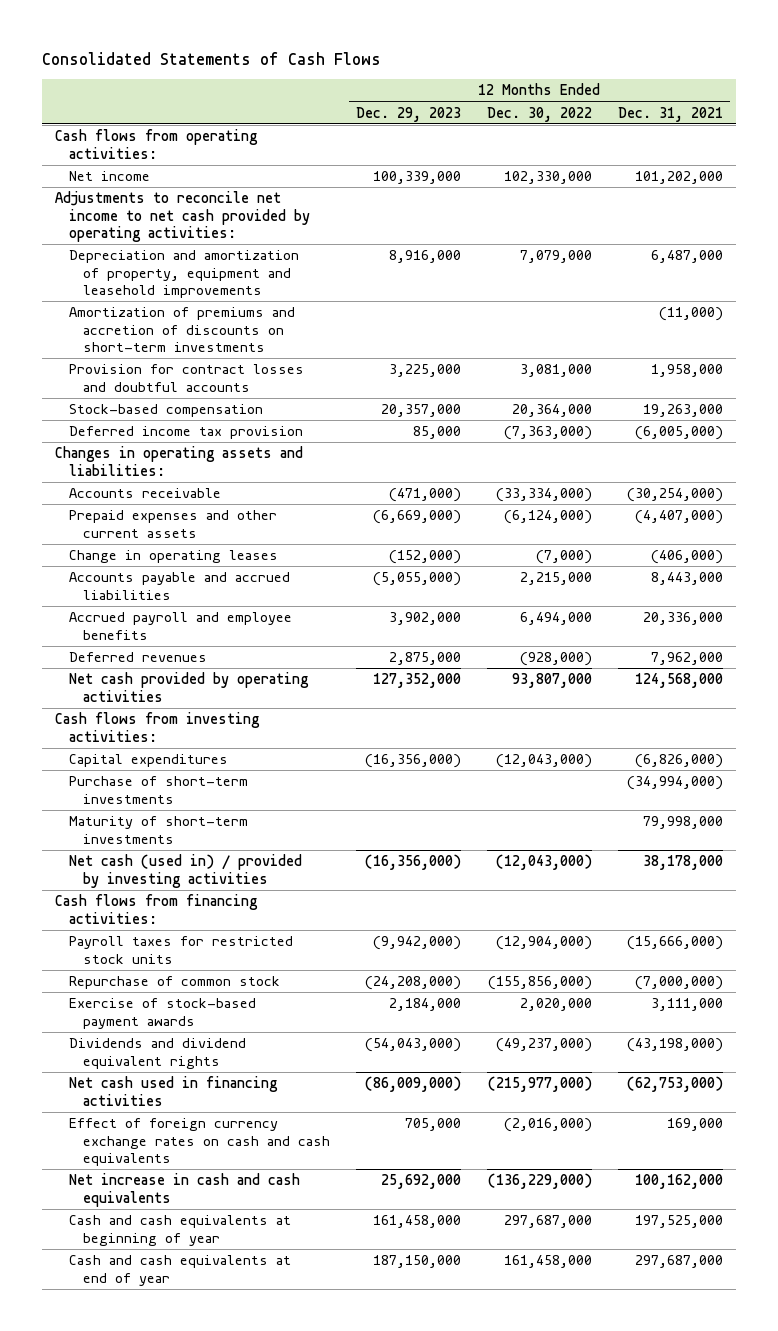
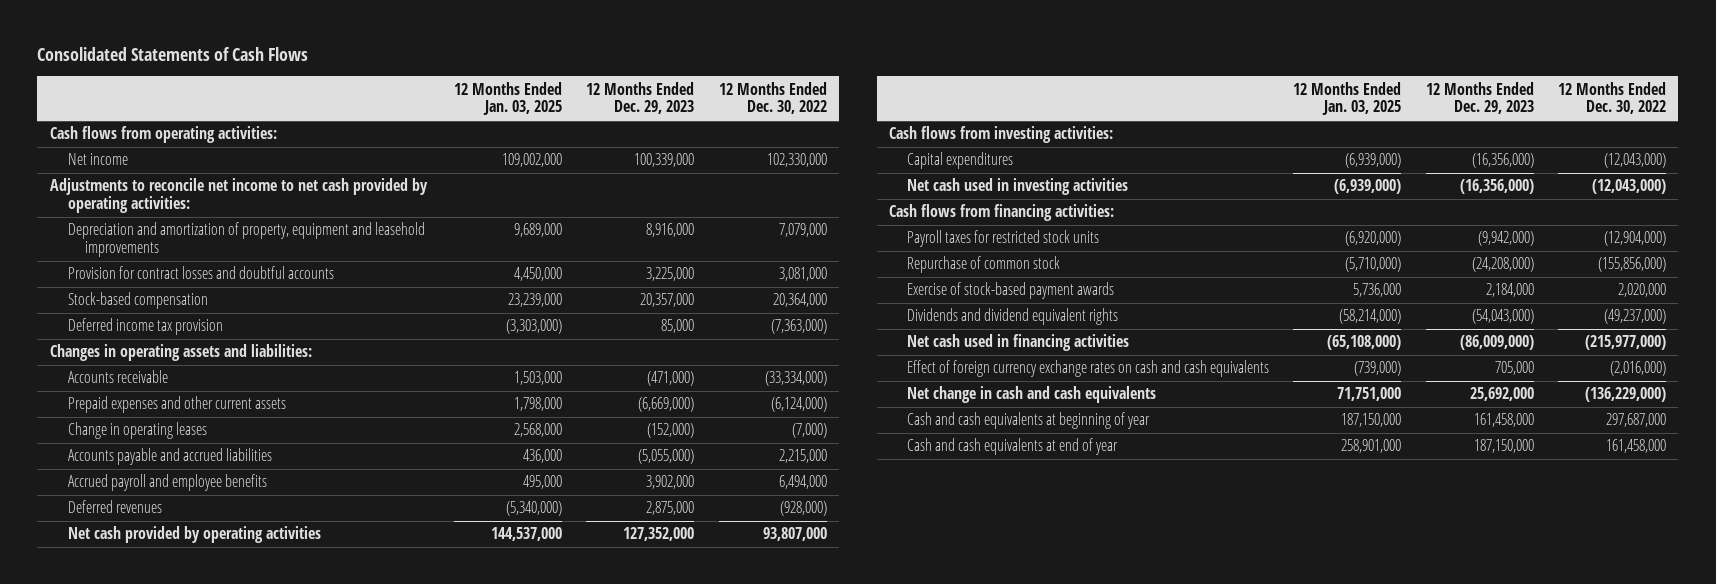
- | 12 Months Ended Dec. 29, 2023 | 12 Months Ended Dec. 30, 2022 | 12 Months Ended Dec. 31, 2021
+ | 12 Months Ended Jan. 03, 2025 | 12 Months Ended Dec. 29, 2023 | 12 Months Ended Dec. 30, 2022
- Amortization of premiums and accretion of discounts on short-term investments | | | (11,000)
- Purchase of short-term investments | | | (34,994,000)
- Maturity of short-term investments | | | 79,998,000
- Net cash (used in) / provided by investing activities | (16,356,000) | (12,043,000) | 38,178,000
+ Net cash used in investing activities | (6,939,000) | (16,356,000) | (12,043,000)
- Net increase in cash and cash equivalents | 25,692,000 | (136,229,000) | 100,162,000
+ Net change in cash and cash equivalents | 71,751,000 | 25,692,000 | (136,229,000)

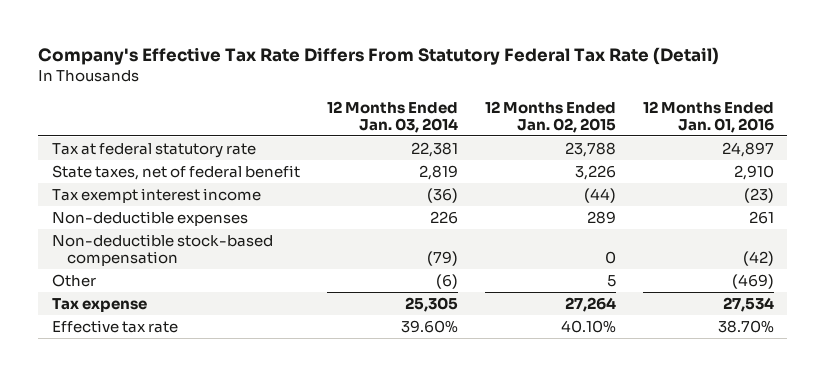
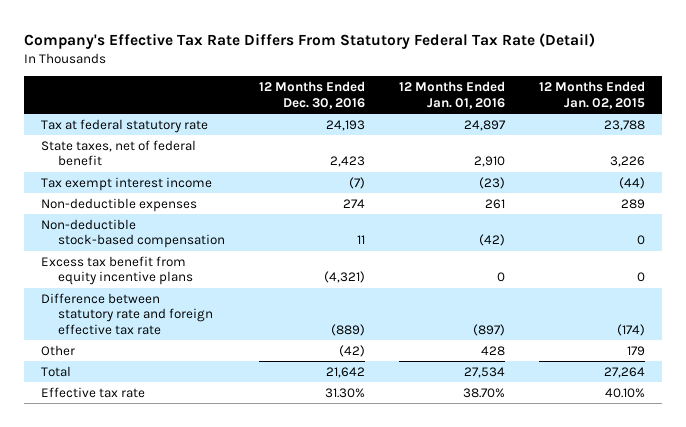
- | 12 Months Ended Jan. 03, 2014 | 12 Months Ended Jan. 02, 2015 | 12 Months Ended Jan. 01, 2016
+ | 12 Months Ended Dec. 30, 2016 | 12 Months Ended Jan. 01, 2016 | 12 Months Ended Jan. 02, 2015
- Other | (6) | 5 | (469)
- Tax expense | 25,305 | 27,264 | 27,534
+ Excess tax benefit from equity incentive plans | (4,321) | 0 | 0
+ Difference between statutory rate and foreign effective tax rate | (889) | (897) | (174)
+ Other | (42) | 428 | 179
+ Total | 21,642 | 27,534 | 27,264

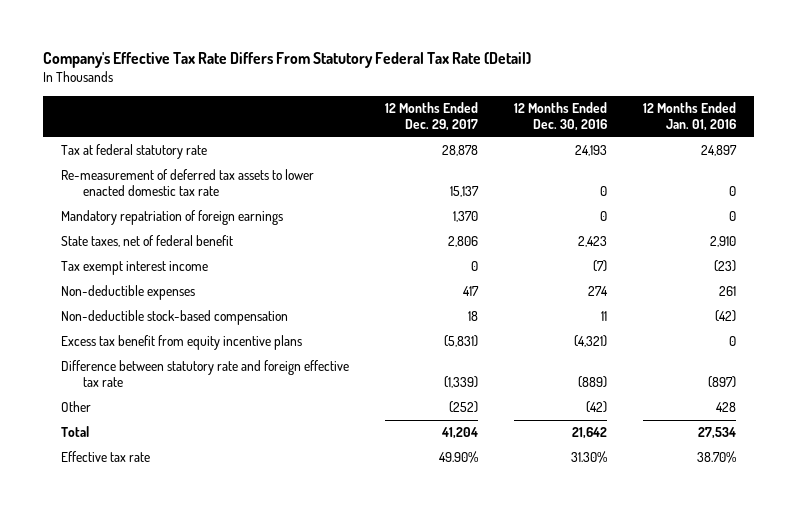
- | 12 Months Ended Dec. 30, 2016 | 12 Months Ended Jan. 01, 2016 | 12 Months Ended Jan. 02, 2015
+ | 12 Months Ended Dec. 29, 2017 | 12 Months Ended Dec. 30, 2016 | 12 Months Ended Jan. 01, 2016
+ Re-measurement of deferred tax assets to lower enacted domestic tax rate | 15,137 | 0 | 0
+ Mandatory repatriation of foreign earnings | 1,370 | 0 | 0

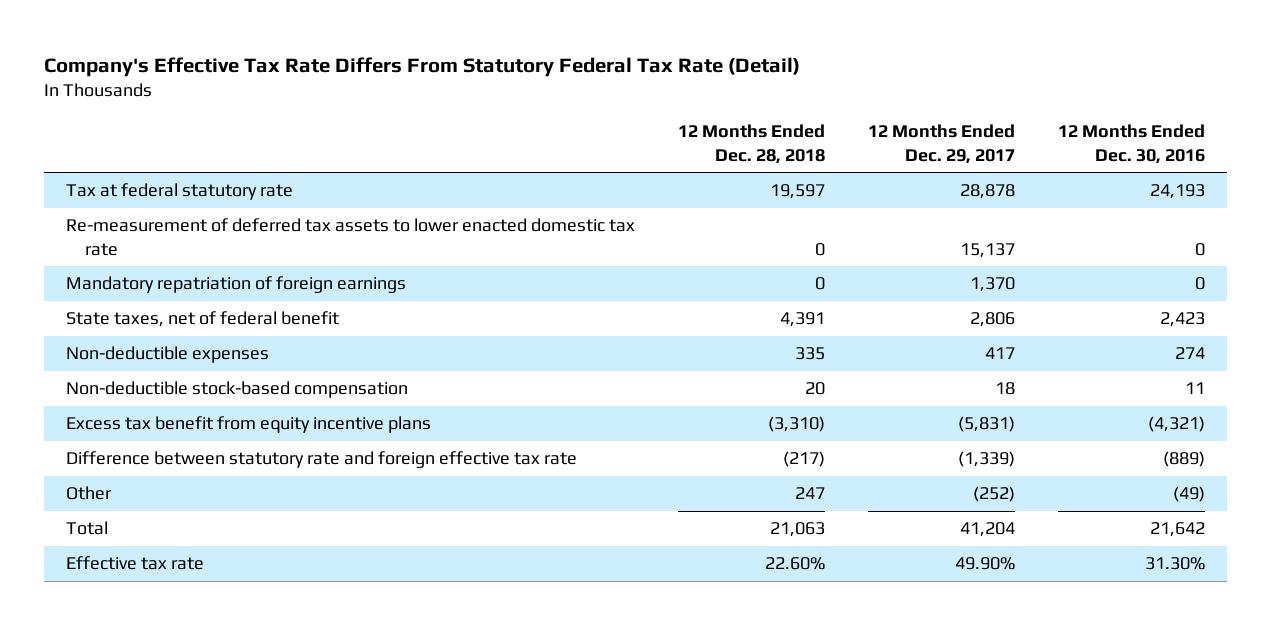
- | 12 Months Ended Dec. 29, 2017 | 12 Months Ended Dec. 30, 2016 | 12 Months Ended Jan. 01, 2016
+ | 12 Months Ended Dec. 28, 2018 | 12 Months Ended Dec. 29, 2017 | 12 Months Ended Dec. 30, 2016
- Tax exempt interest income | 0 | (7) | (23)
- Other | (252) | (42) | 428
+ Other | 247 | (252) | (49)

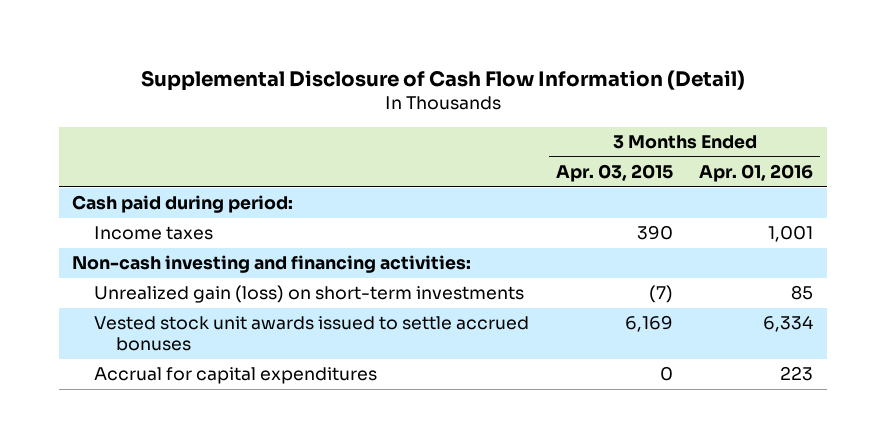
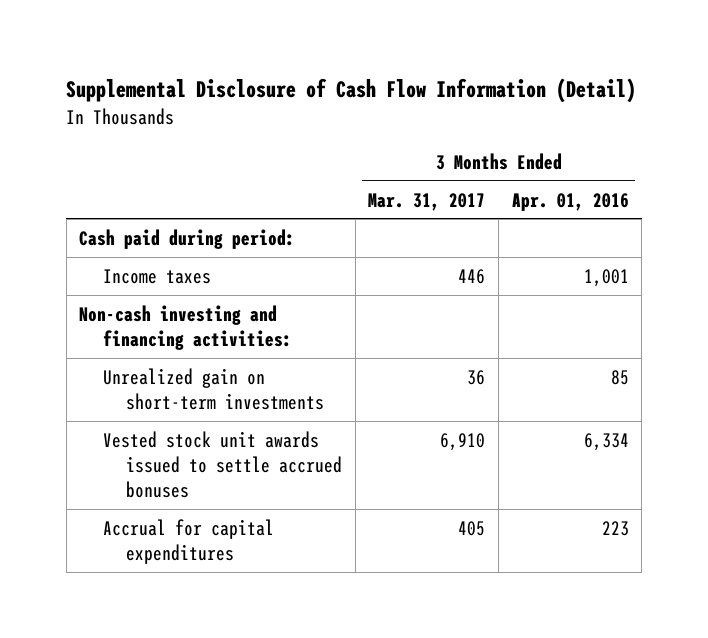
- | 3 Months Ended Apr. 03, 2015 | 3 Months Ended Apr. 01, 2016
+ | 3 Months Ended Mar. 31, 2017 | 3 Months Ended Apr. 01, 2016
- Unrealized gain (loss) on short-term investments | (7) | 85
+ Unrealized gain on short-term investments | 36 | 85

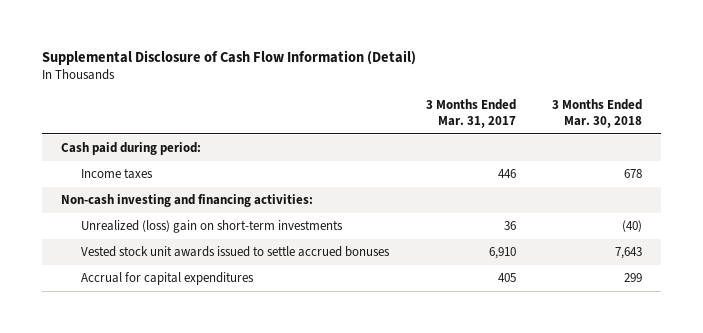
- | 3 Months Ended Mar. 31, 2017 | 3 Months Ended Apr. 01, 2016
+ | 3 Months Ended Mar. 31, 2017 | 3 Months Ended Mar. 30, 2018
- Unrealized gain on short-term investments | 36 | 85
+ Unrealized (loss) gain on short-term investments | 36 | (40)

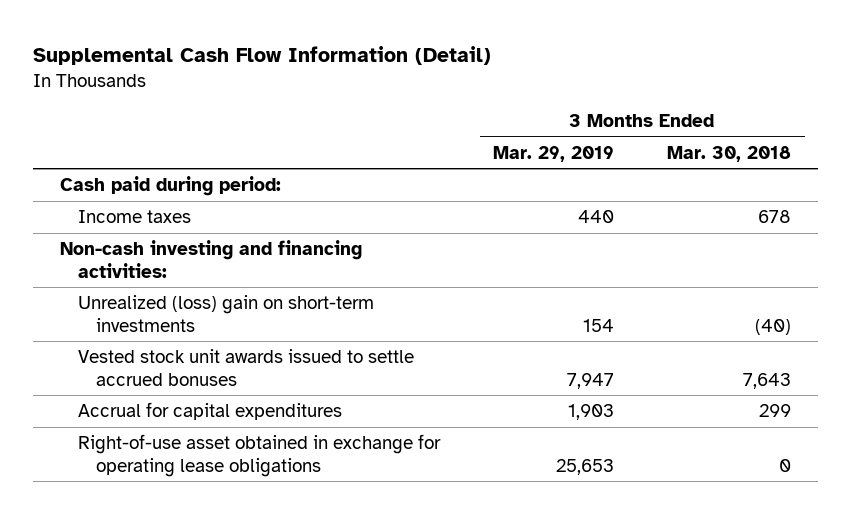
- Supplemental Disclosure of Cash Flow Information (Detail)
+ Supplemental Cash Flow Information (Detail)
- | 3 Months Ended Mar. 31, 2017 | 3 Months Ended Mar. 30, 2018
+ | 3 Months Ended Mar. 29, 2019 | 3 Months Ended Mar. 30, 2018
+ Right-of-use asset obtained in exchange for operating lease obligations | 25,653 | 0

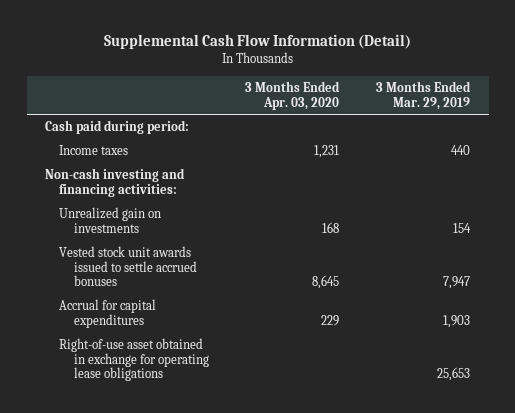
- | 3 Months Ended Mar. 29, 2019 | 3 Months Ended Mar. 30, 2018
+ | 3 Months Ended Apr. 03, 2020 | 3 Months Ended Mar. 29, 2019
- Unrealized (loss) gain on short-term investments | 154 | (40)
+ Unrealized gain on investments | 168 | 154

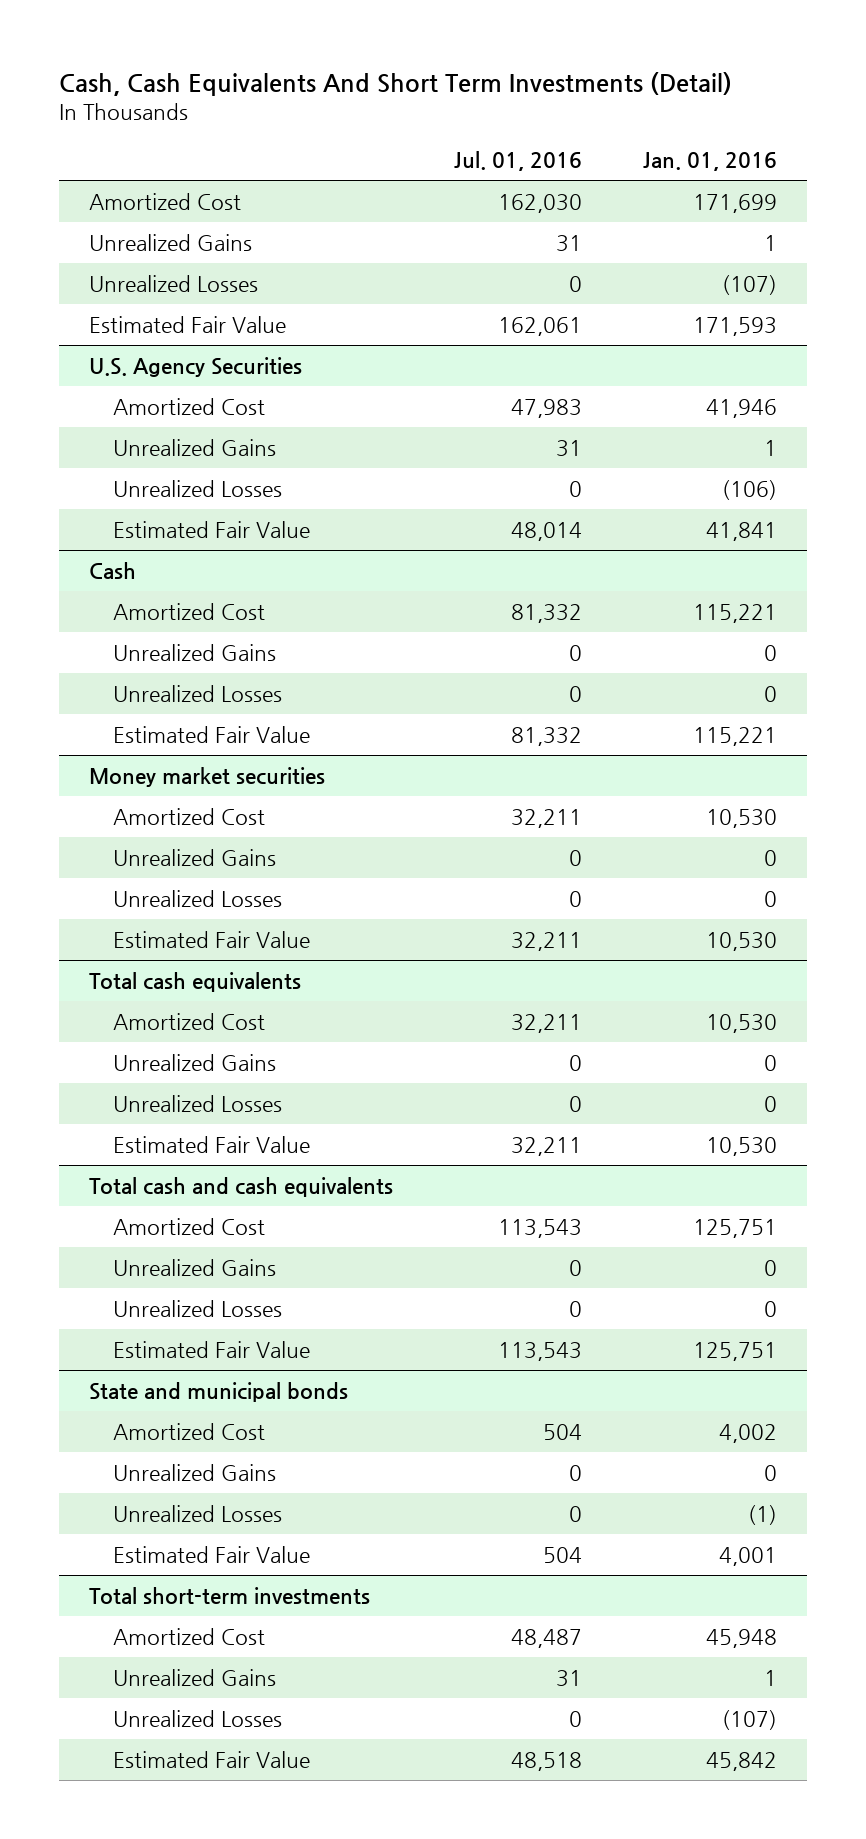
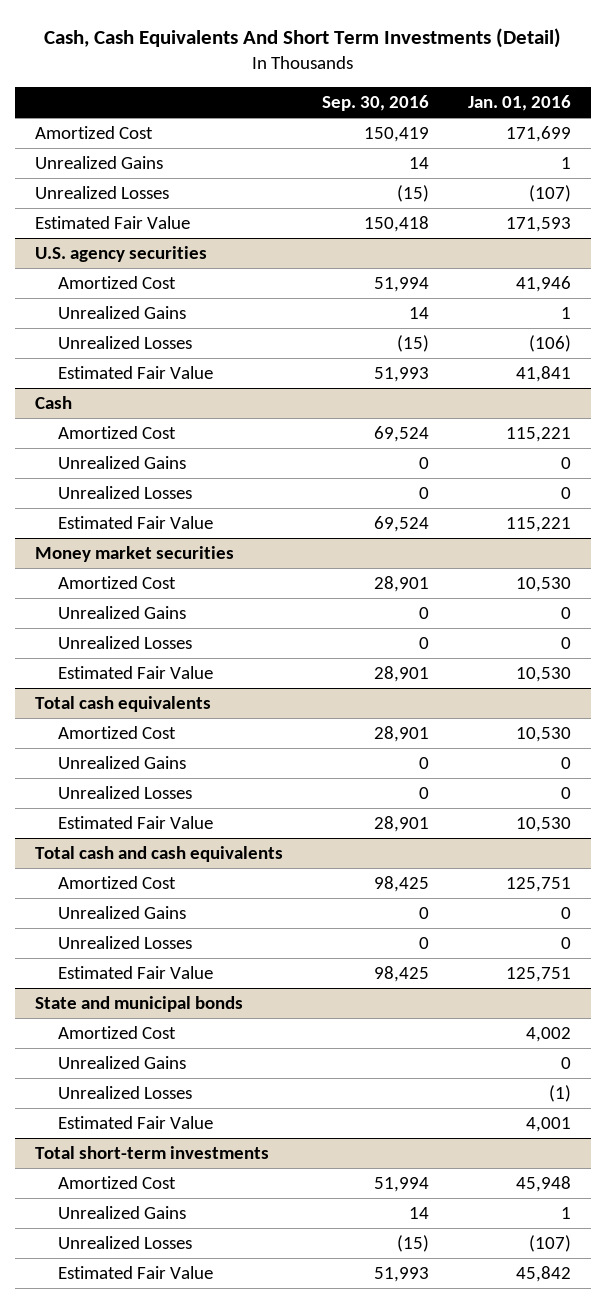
- | Jul. 01, 2016 | Jan. 01, 2016
+ | Sep. 30, 2016 | Jan. 01, 2016
- U.S. Agency Securities
+ U.S. agency securities

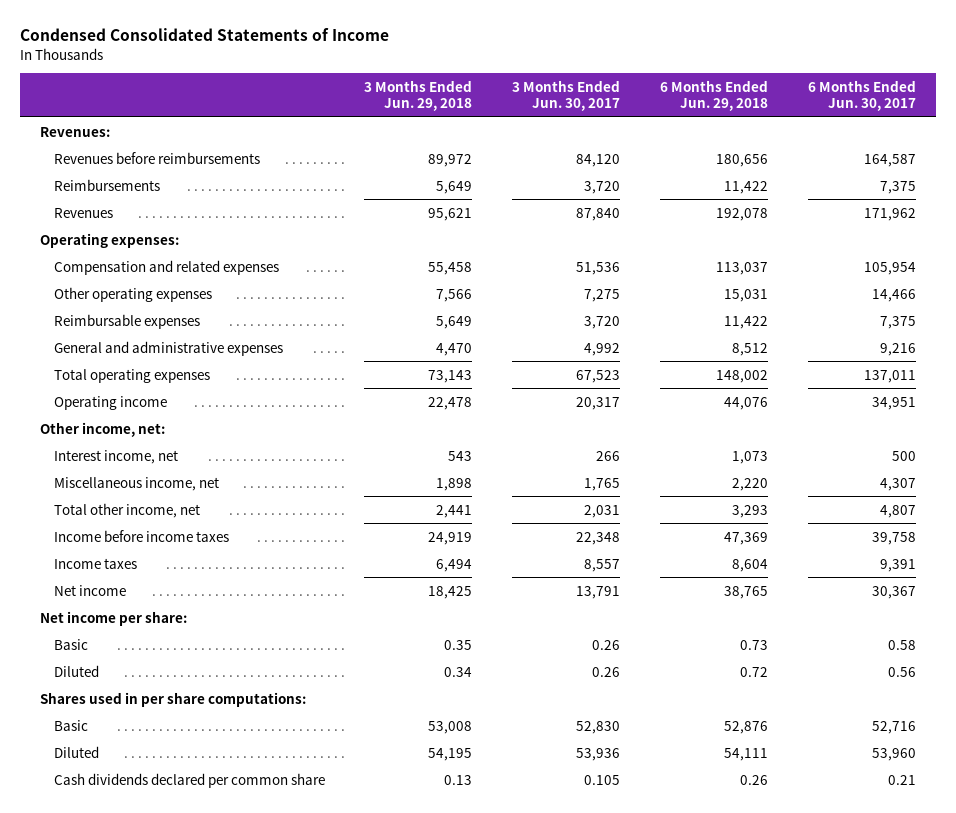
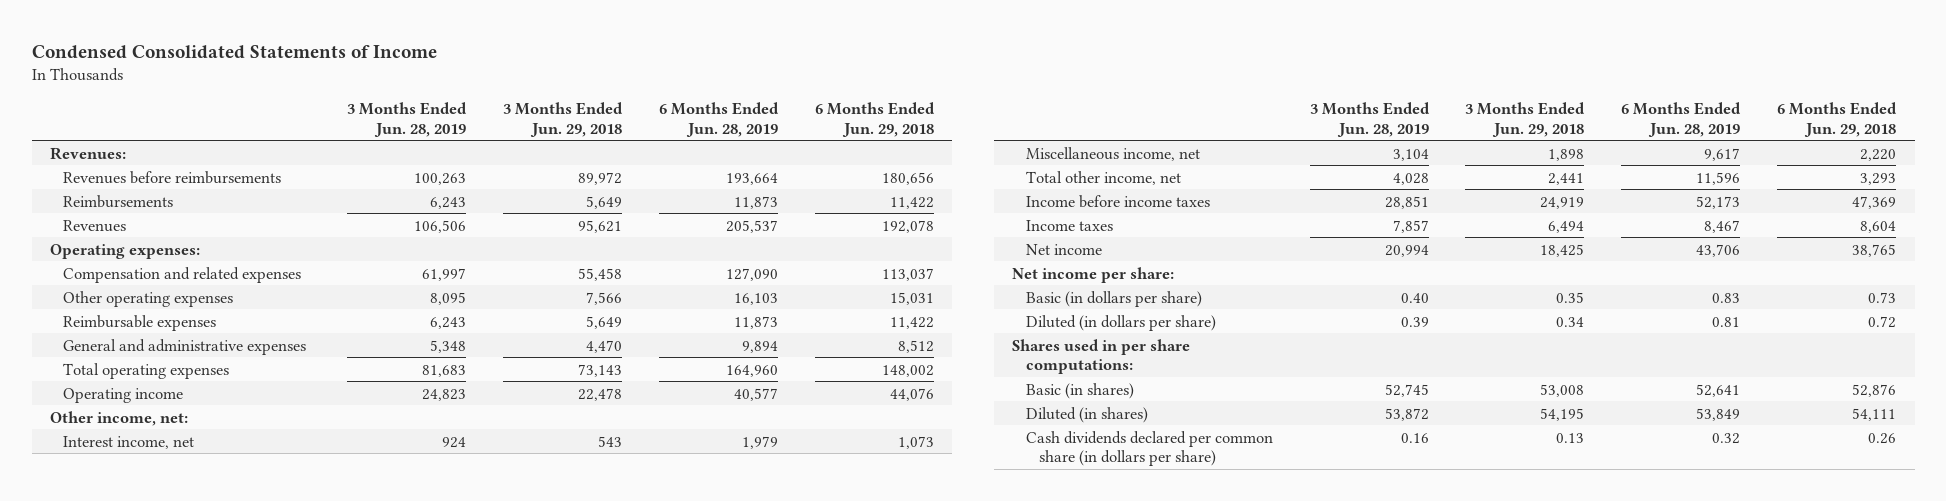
- | 3 Months Ended Jun. 29, 2018 | 3 Months Ended Jun. 30, 2017 | 6 Months Ended Jun. 29, 2018 | 6 Months Ended Jun. 30, 2017
+ | 3 Months Ended Jun. 28, 2019 | 3 Months Ended Jun. 29, 2018 | 6 Months Ended Jun. 28, 2019 | 6 Months Ended Jun. 29, 2018
- Basic | 0.35 | 0.26 | 0.73 | 0.58
- Diluted | 0.34 | 0.26 | 0.72 | 0.56
+ Basic (in dollars per share) | 0.40 | 0.35 | 0.83 | 0.73
+ Diluted (in dollars per share) | 0.39 | 0.34 | 0.81 | 0.72
- Basic | 53,008 | 52,830 | 52,876 | 52,716
- Diluted | 54,195 | 53,936 | 54,111 | 53,960
- Cash dividends declared per common share | 0.13 | 0.105 | 0.26 | 0.21
+ Basic (in shares) | 52,745 | 53,008 | 52,641 | 52,876
+ Diluted (in shares) | 53,872 | 54,195 | 53,849 | 54,111
+ Cash dividends declared per common share (in dollars per share) | 0.16 | 0.13 | 0.32 | 0.26

